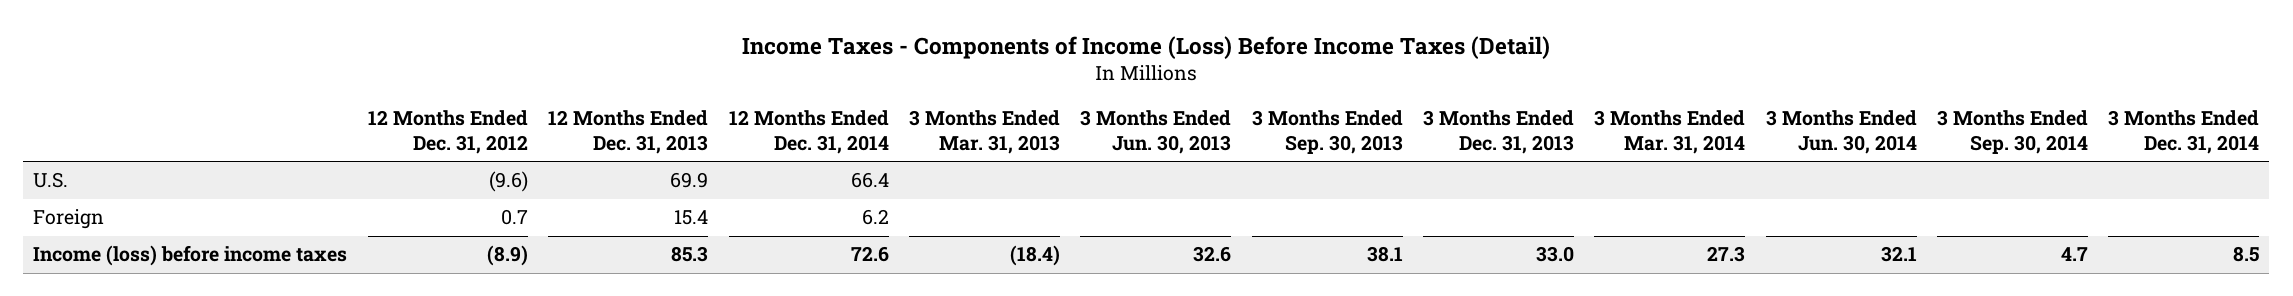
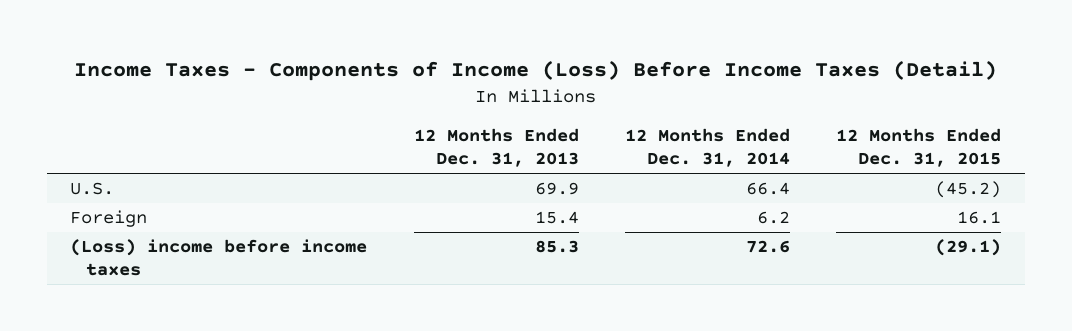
- | 12 Months Ended Dec. 31, 2012 | 12 Months Ended Dec. 31, 2013 | 12 Months Ended Dec. 31, 2014 | 3 Months Ended Mar. 31, 2013 | 3 Months Ended Jun. 30, 2013 | 3 Months Ended Sep. 30, 2013 | 3 Months Ended Dec. 31, 2013 | 3 Months Ended Mar. 31, 2014 | 3 Months Ended Jun. 30, 2014 | 3 Months Ended Sep. 30, 2014 | 3 Months Ended Dec. 31, 2014
+ | 12 Months Ended Dec. 31, 2013 | 12 Months Ended Dec. 31, 2014 | 12 Months Ended Dec. 31, 2015
- Income (loss) before income taxes | (8.9) | 85.3 | 72.6 | (18.4) | 32.6 | 38.1 | 33.0 | 27.3 | 32.1 | 4.7 | 8.5
+ (Loss) income before income taxes | 85.3 | 72.6 | (29.1)

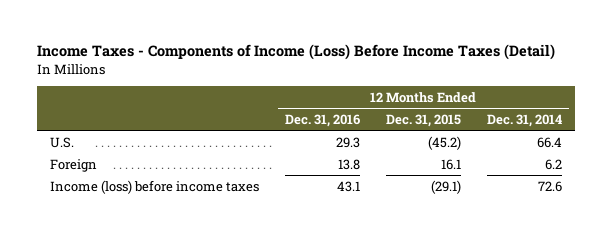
- | 12 Months Ended Dec. 31, 2013 | 12 Months Ended Dec. 31, 2014 | 12 Months Ended Dec. 31, 2015
+ | 12 Months Ended Dec. 31, 2016 | 12 Months Ended Dec. 31, 2015 | 12 Months Ended Dec. 31, 2014
- (Loss) income before income taxes | 85.3 | 72.6 | (29.1)
+ Income (loss) before income taxes | 43.1 | (29.1) | 72.6

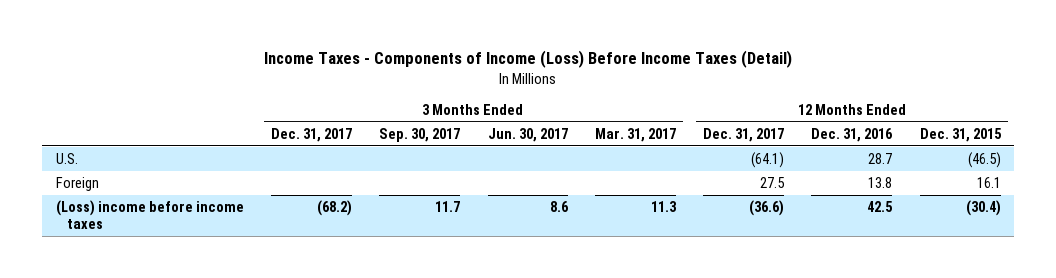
- | 12 Months Ended Dec. 31, 2016 | 12 Months Ended Dec. 31, 2015 | 12 Months Ended Dec. 31, 2014
+ | 3 Months Ended Dec. 31, 2017 | 3 Months Ended Sep. 30, 2017 | 3 Months Ended Jun. 30, 2017 | 3 Months Ended Mar. 31, 2017 | 12 Months Ended Dec. 31, 2017 | 12 Months Ended Dec. 31, 2016 | 12 Months Ended Dec. 31, 2015
- U.S. | 29.3 | (45.2) | 66.4
+ U.S. | | | | | (64.1) | 28.7 | (46.5)
- Income (loss) before income taxes | 43.1 | (29.1) | 72.6
+ (Loss) income before income taxes | (68.2) | 11.7 | 8.6 | 11.3 | (36.6) | 42.5 | (30.4)

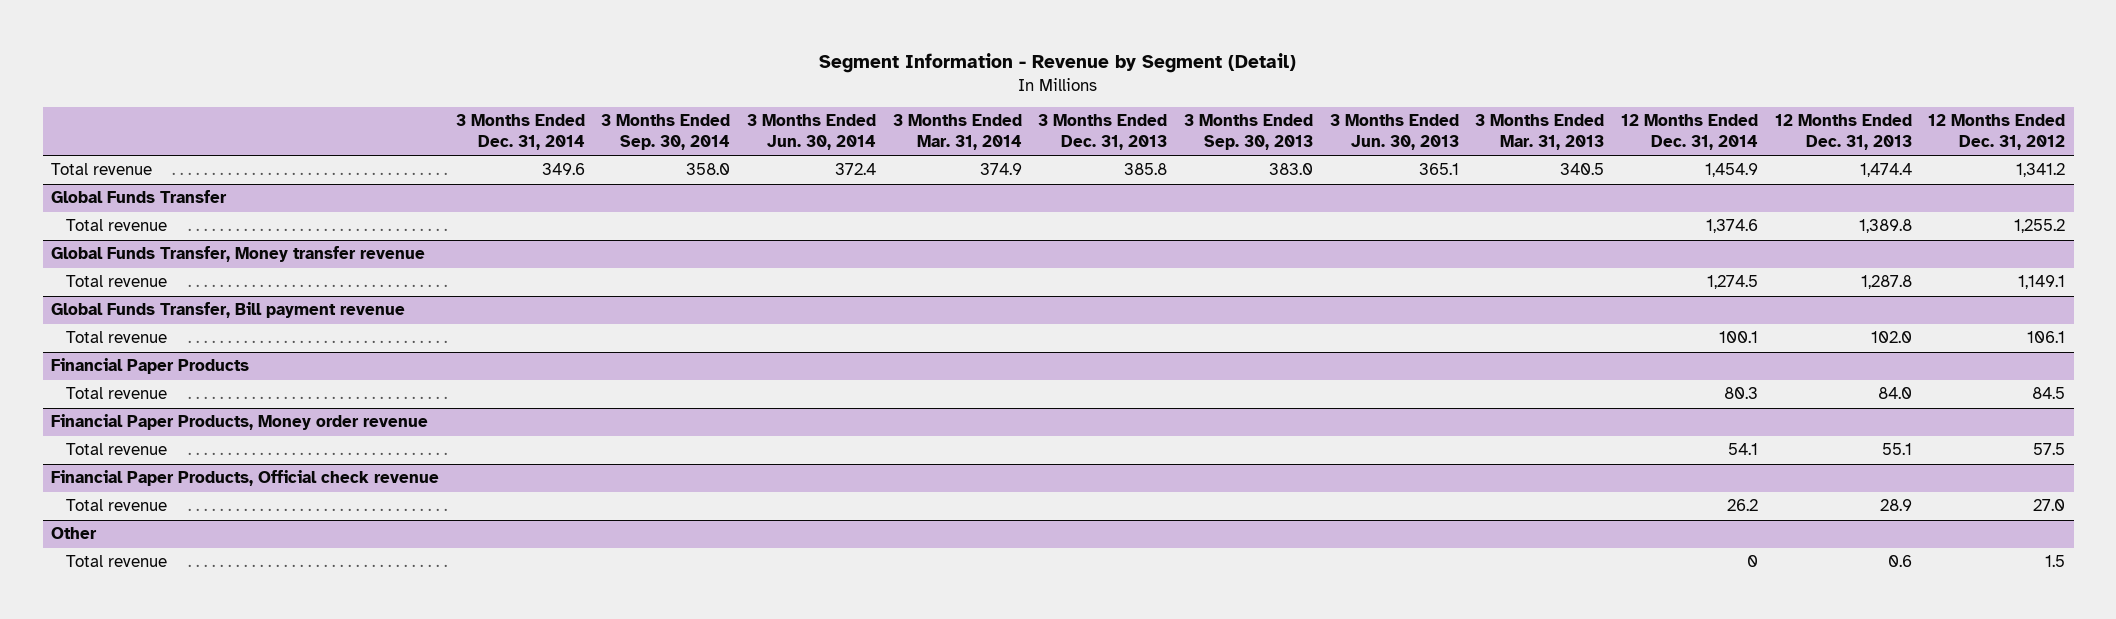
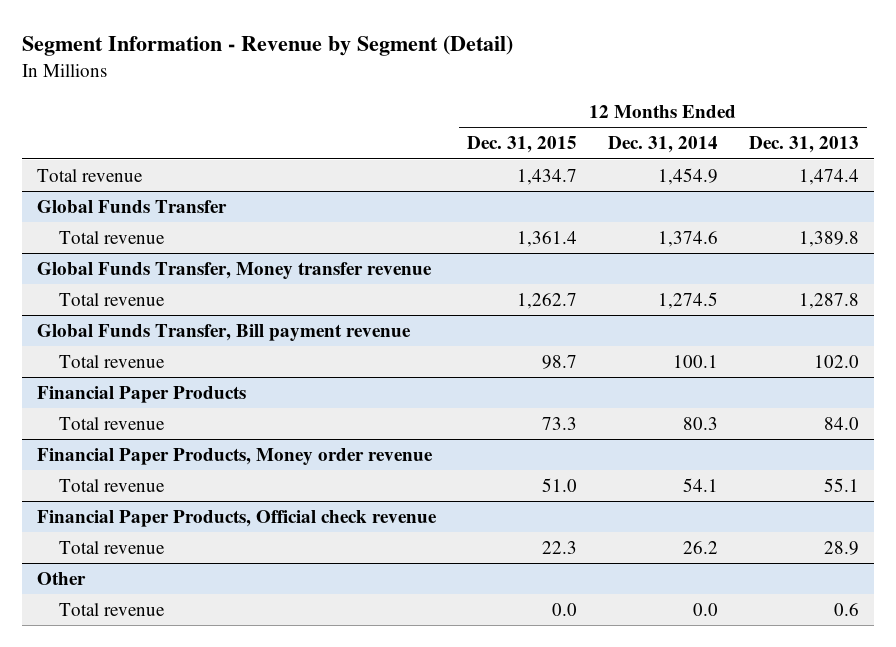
- | 3 Months Ended Dec. 31, 2014 | 3 Months Ended Sep. 30, 2014 | 3 Months Ended Jun. 30, 2014 | 3 Months Ended Mar. 31, 2014 | 3 Months Ended Dec. 31, 2013 | 3 Months Ended Sep. 30, 2013 | 3 Months Ended Jun. 30, 2013 | 3 Months Ended Mar. 31, 2013 | 12 Months Ended Dec. 31, 2014 | 12 Months Ended Dec. 31, 2013 | 12 Months Ended Dec. 31, 2012
+ | 12 Months Ended Dec. 31, 2015 | 12 Months Ended Dec. 31, 2014 | 12 Months Ended Dec. 31, 2013
@ Other
- Total revenue | | | | | | | | | 0 | 0.6 | 1.5
+ Total revenue | 0.0 | 0.0 | 0.6

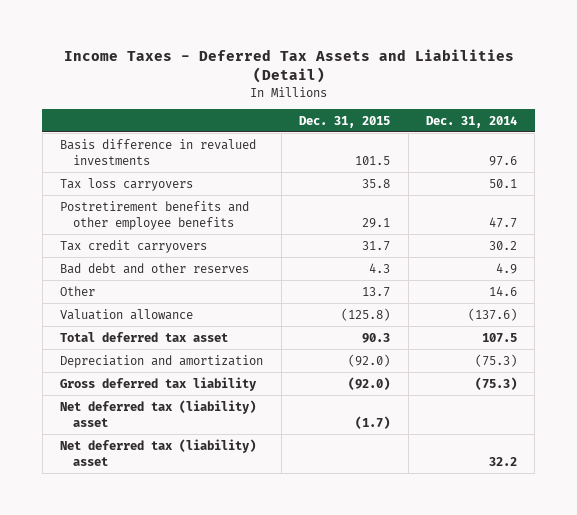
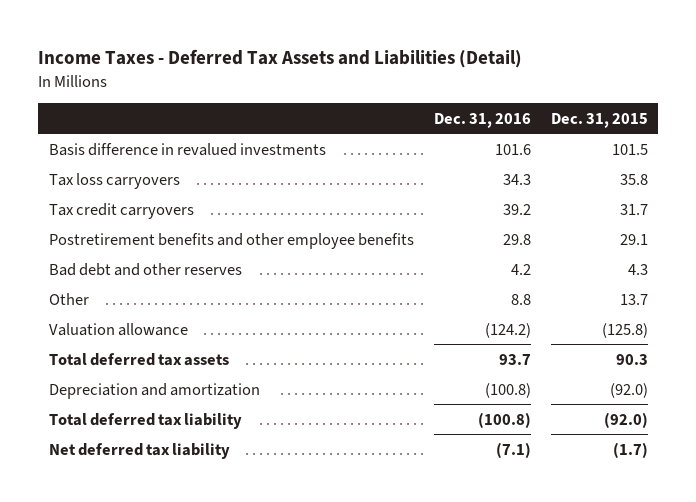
- | Dec. 31, 2015 | Dec. 31, 2014
+ | Dec. 31, 2016 | Dec. 31, 2015
moved down: Postretirement benefits and other employee benefits | 29.8 | 29.1
- Total deferred tax asset | 90.3 | 107.5
+ Total deferred tax assets | 93.7 | 90.3
- Gross deferred tax liability | (92.0) | (75.3)
- Net deferred tax (liability) asset | (1.7) |
- Net deferred tax (liability) asset | | 32.2
+ Total deferred tax liability | (100.8) | (92.0)
+ Net deferred tax liability | (7.1) | (1.7)

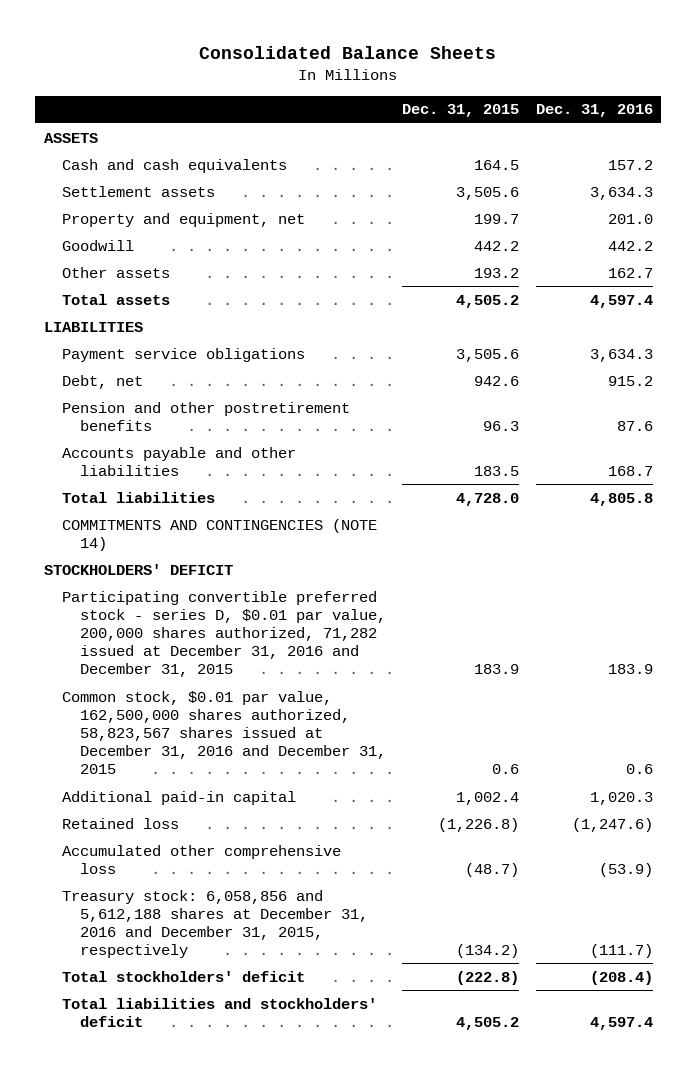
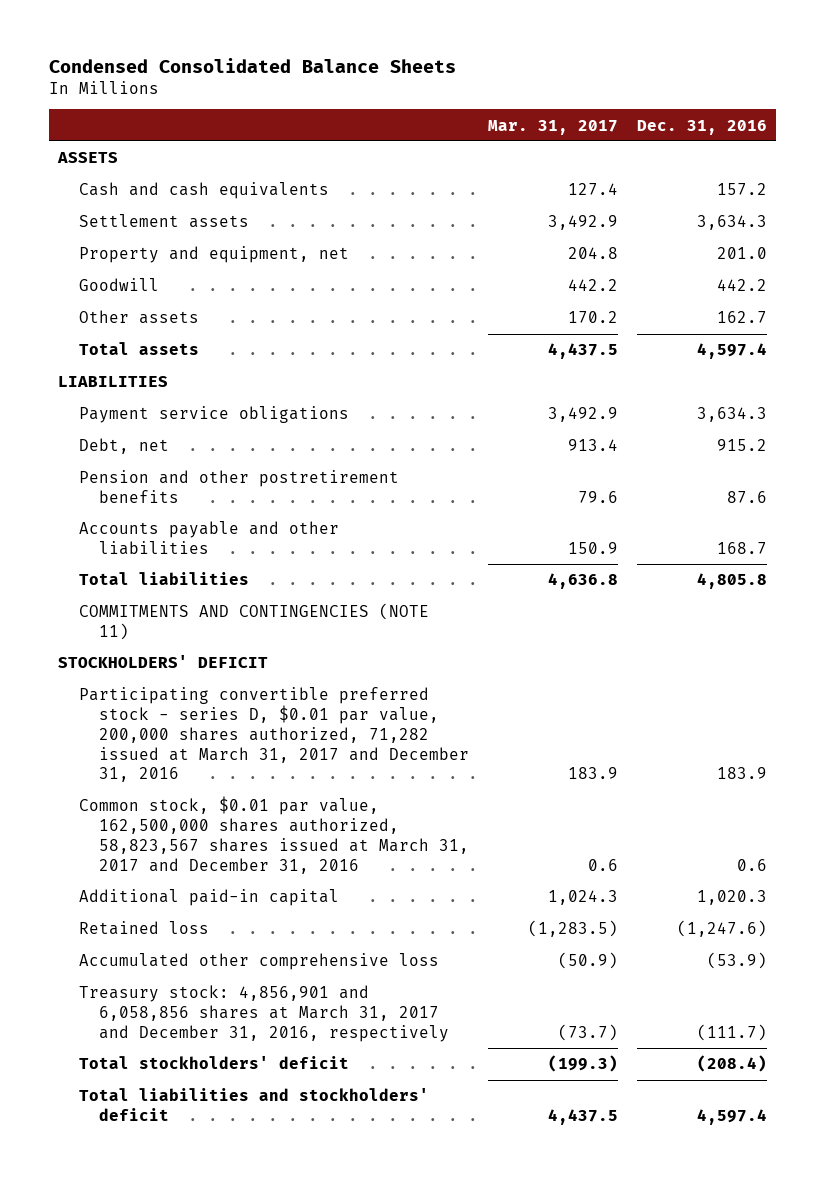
- Consolidated Balance Sheets
+ Condensed Consolidated Balance Sheets
- | Dec. 31, 2015 | Dec. 31, 2016
+ | Mar. 31, 2017 | Dec. 31, 2016
- COMMITMENTS AND CONTINGENCIES (NOTE 14)
+ COMMITMENTS AND CONTINGENCIES (NOTE 11)
- Participating convertible preferred stock - series D, $0.01 par value, 200,000 shares authorized, 71,282 issued at December 31, 2016 and December 31, 2015 | 183.9 | 183.9
- Common stock, $0.01 par value, 162,500,000 shares authorized, 58,823,567 shares issued at December 31, 2016 and December 31, 2015 | 0.6 | 0.6
+ Participating convertible preferred stock - series D, $0.01 par value, 200,000 shares authorized, 71,282 issued at March 31, 2017 and December 31, 2016 | 183.9 | 183.9
+ Common stock, $0.01 par value, 162,500,000 shares authorized, 58,823,567 shares issued at March 31, 2017 and December 31, 2016 | 0.6 | 0.6
- Treasury stock: 6,058,856 and 5,612,188 shares at December 31, 2016 and December 31, 2015, respectively | (134.2) | (111.7)
+ Treasury stock: 4,856,901 and 6,058,856 shares at March 31, 2017 and December 31, 2016, respectively | (73.7) | (111.7)

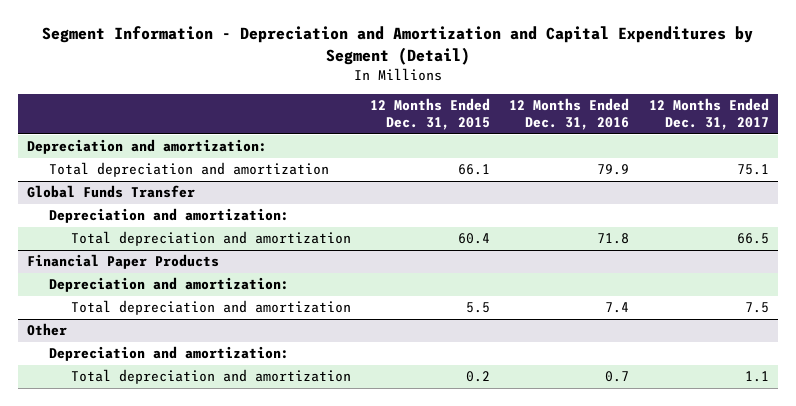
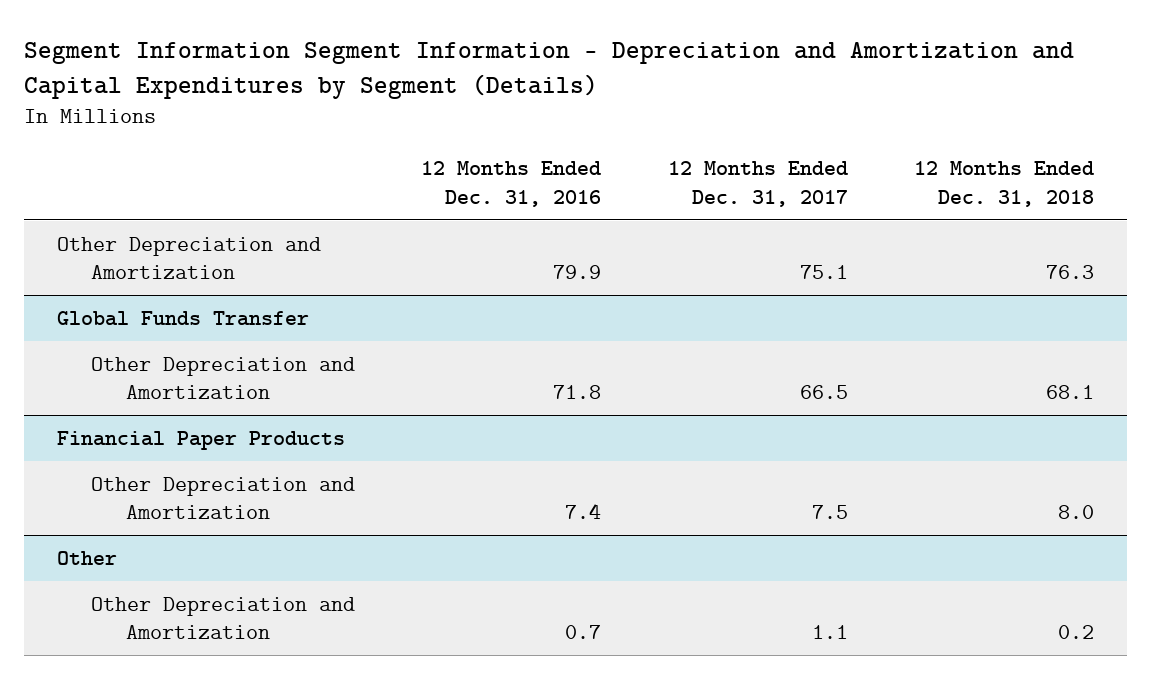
- Segment Information - Depreciation and Amortization and Capital Expenditures by Segment (Detail)
+ Segment Information Segment Information - Depreciation and Amortization and Capital Expenditures by Segment (Details)
- | 12 Months Ended Dec. 31, 2015 | 12 Months Ended Dec. 31, 2016 | 12 Months Ended Dec. 31, 2017
+ | 12 Months Ended Dec. 31, 2016 | 12 Months Ended Dec. 31, 2017 | 12 Months Ended Dec. 31, 2018
- Depreciation and amortization:
- Total depreciation and amortization | 66.1 | 79.9 | 75.1
+ Other Depreciation and Amortization | 79.9 | 75.1 | 76.3
@ Global Funds Transfer
- Depreciation and amortization:
- Total depreciation and amortization | 60.4 | 71.8 | 66.5
+ Other Depreciation and Amortization | 71.8 | 66.5 | 68.1
@ Financial Paper Products
- Depreciation and amortization:
- Total depreciation and amortization | 5.5 | 7.4 | 7.5
+ Other Depreciation and Amortization | 7.4 | 7.5 | 8.0
@ Other
- Depreciation and amortization:
- Total depreciation and amortization | 0.2 | 0.7 | 1.1
+ Other Depreciation and Amortization | 0.7 | 1.1 | 0.2

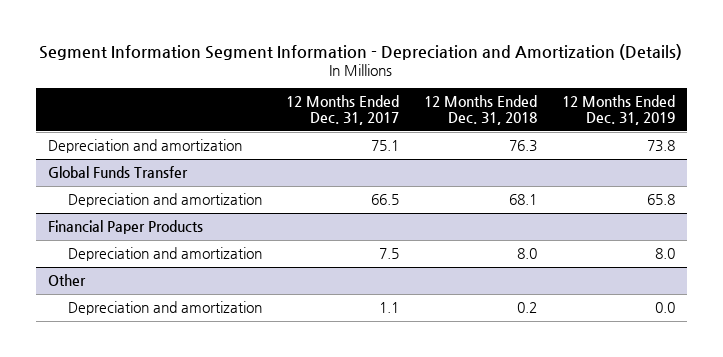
- Segment Information Segment Information - Depreciation and Amortization and Capital Expenditures by Segment (Details)
+ Segment Information Segment Information - Depreciation and Amortization (Details)
- | 12 Months Ended Dec. 31, 2016 | 12 Months Ended Dec. 31, 2017 | 12 Months Ended Dec. 31, 2018
+ | 12 Months Ended Dec. 31, 2017 | 12 Months Ended Dec. 31, 2018 | 12 Months Ended Dec. 31, 2019
- Other Depreciation and Amortization | 79.9 | 75.1 | 76.3
+ Depreciation and amortization | 75.1 | 76.3 | 73.8
@ Global Funds Transfer
- Other Depreciation and Amortization | 71.8 | 66.5 | 68.1
+ Depreciation and amortization | 66.5 | 68.1 | 65.8
@ Financial Paper Products
- Other Depreciation and Amortization | 7.4 | 7.5 | 8.0
+ Depreciation and amortization | 7.5 | 8.0 | 8.0
@ Other
- Other Depreciation and Amortization | 0.7 | 1.1 | 0.2
+ Depreciation and amortization | 1.1 | 0.2 | 0.0

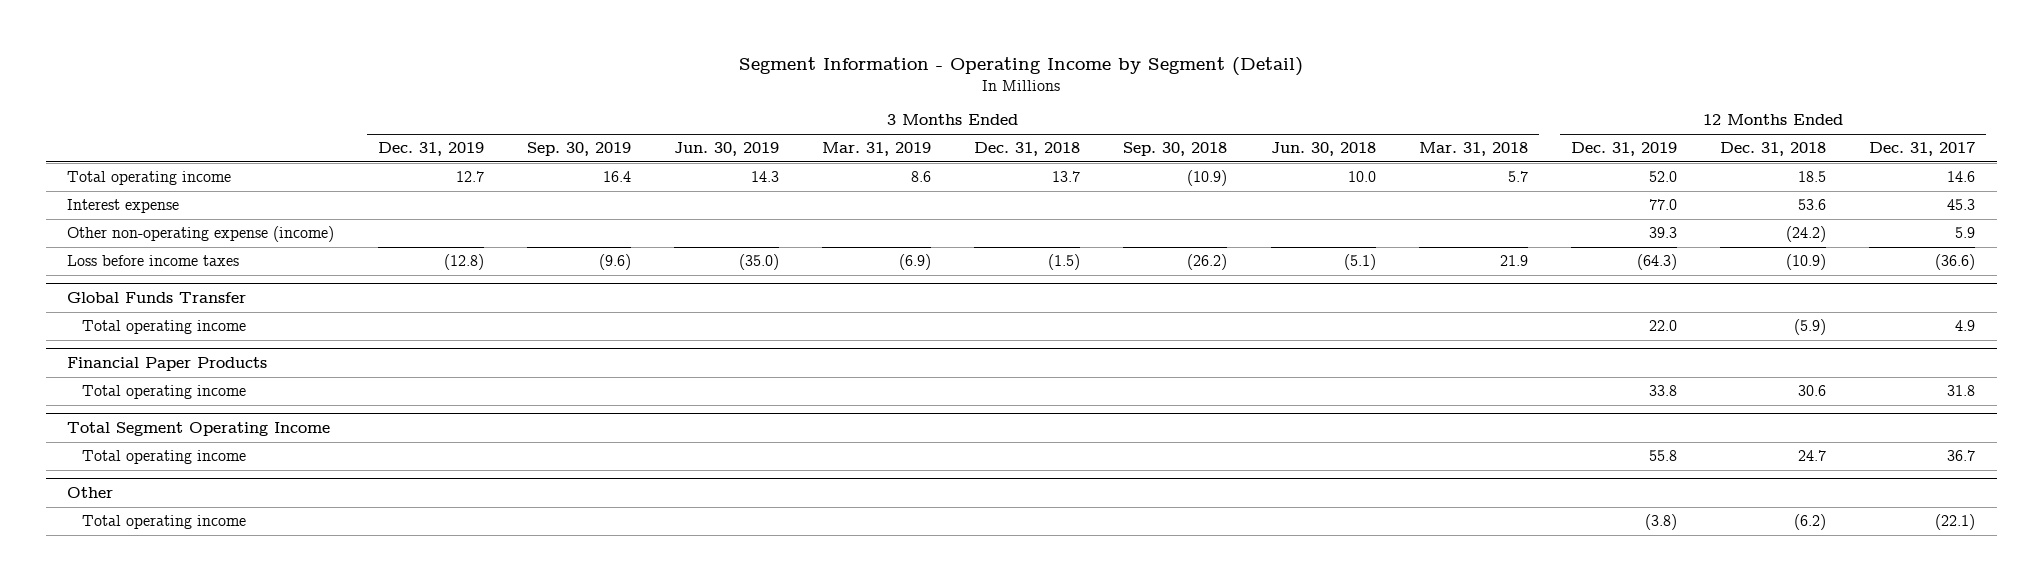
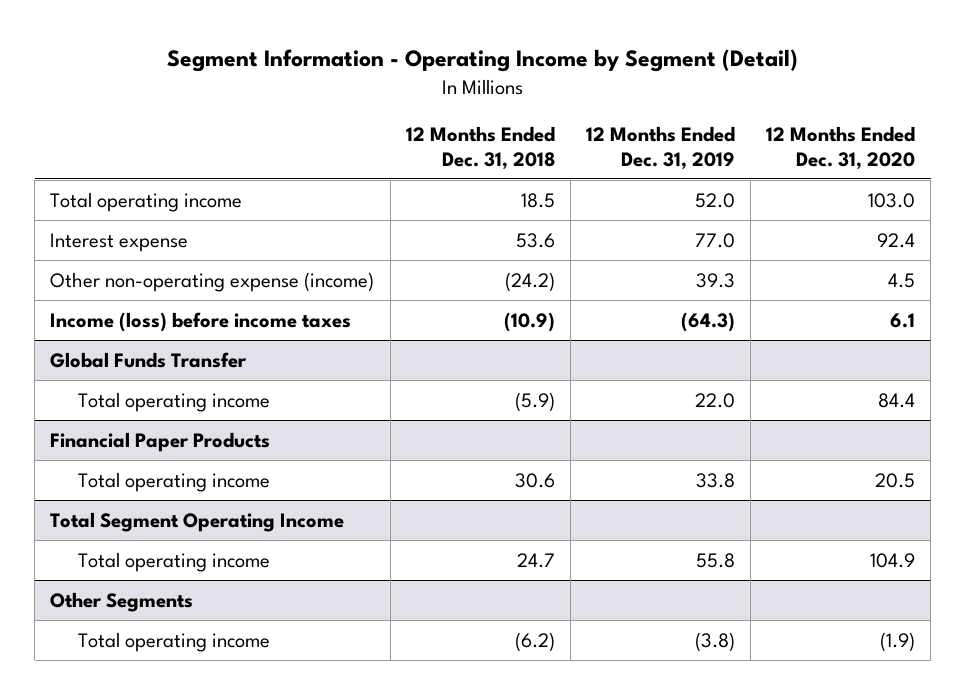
- | 3 Months Ended Dec. 31, 2019 | 3 Months Ended Sep. 30, 2019 | 3 Months Ended Jun. 30, 2019 | 3 Months Ended Mar. 31, 2019 | 3 Months Ended Dec. 31, 2018 | 3 Months Ended Sep. 30, 2018 | 3 Months Ended Jun. 30, 2018 | 3 Months Ended Mar. 31, 2018 | 12 Months Ended Dec. 31, 2019 | 12 Months Ended Dec. 31, 2018 | 12 Months Ended Dec. 31, 2017
+ | 12 Months Ended Dec. 31, 2018 | 12 Months Ended Dec. 31, 2019 | 12 Months Ended Dec. 31, 2020
- Loss before income taxes | (12.8) | (9.6) | (35.0) | (6.9) | (1.5) | (26.2) | (5.1) | 21.9 | (64.3) | (10.9) | (36.6)
+ Income (loss) before income taxes | (10.9) | (64.3) | 6.1
- Other
+ Other Segments

